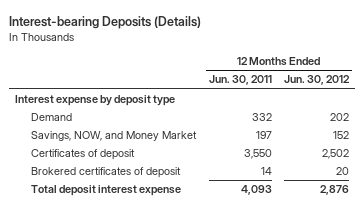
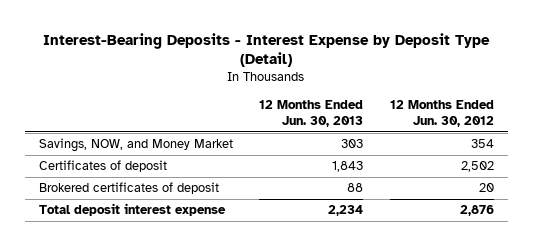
- Interest-bearing Deposits (Details)
+ Interest-Bearing Deposits - Interest Expense by Deposit Type (Detail)
- | 12 Months Ended Jun. 30, 2011 | 12 Months Ended Jun. 30, 2012
+ | 12 Months Ended Jun. 30, 2013 | 12 Months Ended Jun. 30, 2012
- Interest expense by deposit type
- Demand | 332 | 202
- Savings, NOW, and Money Market | 197 | 152
+ Savings, NOW, and Money Market | 303 | 354

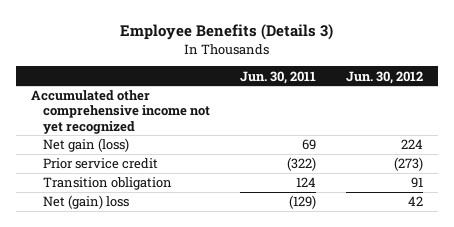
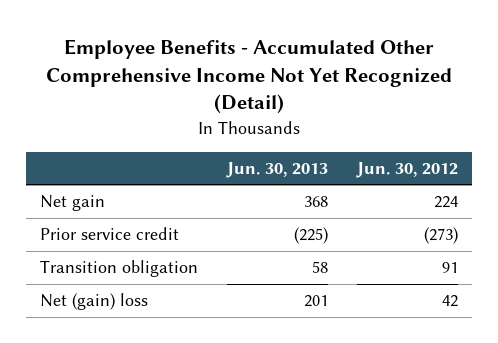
- Employee Benefits (Details 3)
+ Employee Benefits - Accumulated Other Comprehensive Income Not Yet Recognized (Detail)
- | Jun. 30, 2011 | Jun. 30, 2012
+ | Jun. 30, 2013 | Jun. 30, 2012
- Accumulated other comprehensive income not yet recognized
- Net gain (loss) | 69 | 224
+ Net gain | 368 | 224

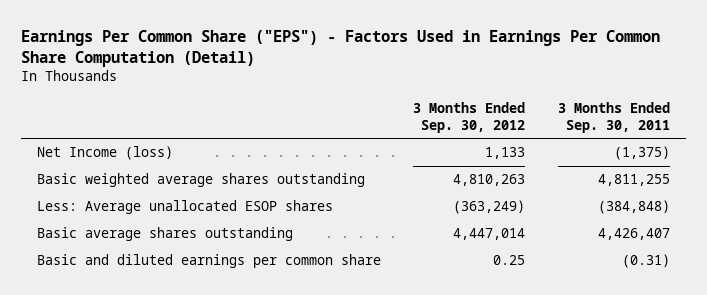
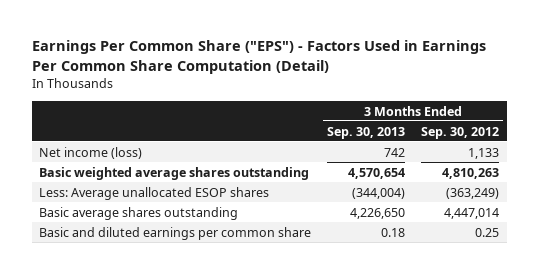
- | 3 Months Ended Sep. 30, 2012 | 3 Months Ended Sep. 30, 2011
+ | 3 Months Ended Sep. 30, 2013 | 3 Months Ended Sep. 30, 2012
- Net Income (loss) | 1,133 | (1,375)
+ Net income (loss) | 742 | 1,133

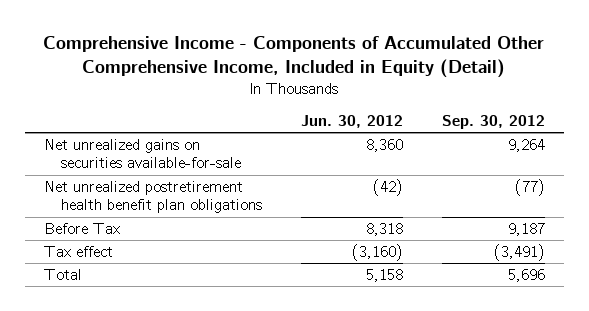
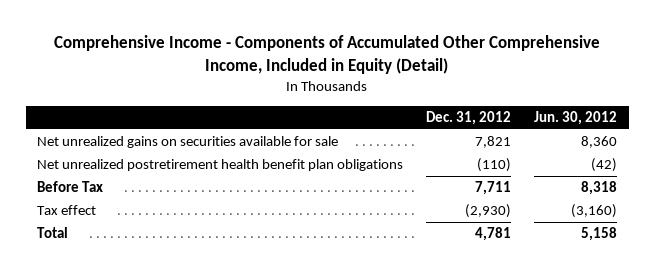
- | Jun. 30, 2012 | Sep. 30, 2012
+ | Dec. 31, 2012 | Jun. 30, 2012
- Net unrealized gains on securities available-for-sale | 8,360 | 9,264
+ Net unrealized gains on securities available for sale | 7,821 | 8,360

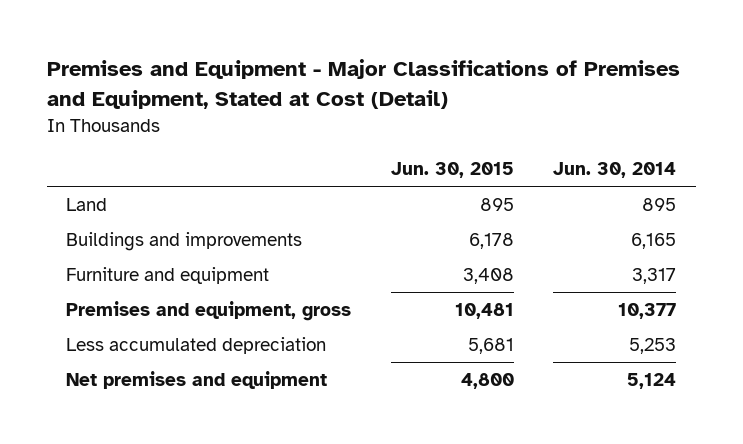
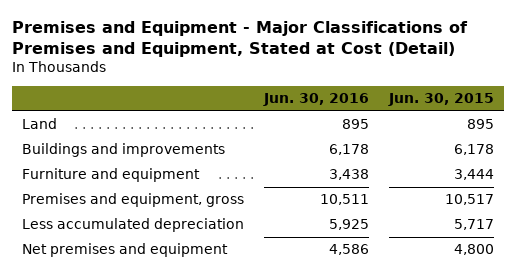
- | Jun. 30, 2015 | Jun. 30, 2014
+ | Jun. 30, 2016 | Jun. 30, 2015
- Furniture and equipment | 3,408 | 3,317
- Premises and equipment, gross | 10,481 | 10,377
- Less accumulated depreciation | 5,681 | 5,253
+ Furniture and equipment | 3,438 | 3,444
+ Premises and equipment, gross | 10,511 | 10,517
+ Less accumulated depreciation | 5,925 | 5,717

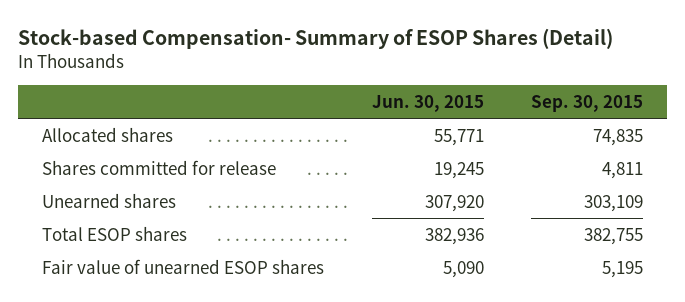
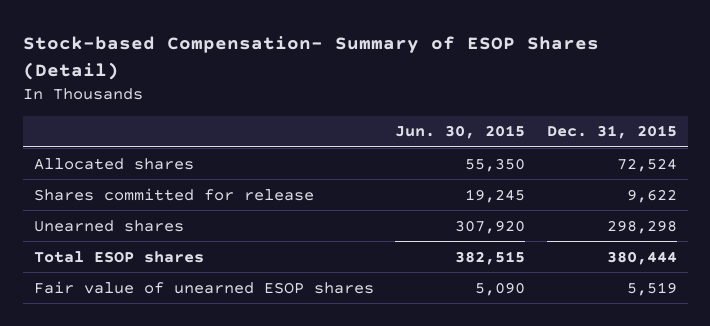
- | Jun. 30, 2015 | Sep. 30, 2015
+ | Jun. 30, 2015 | Dec. 31, 2015
- Allocated shares | 55,771 | 74,835
+ Allocated shares | 55,350 | 72,524
- Total ESOP shares | 382,936 | 382,755
+ Total ESOP shares | 382,515 | 380,444

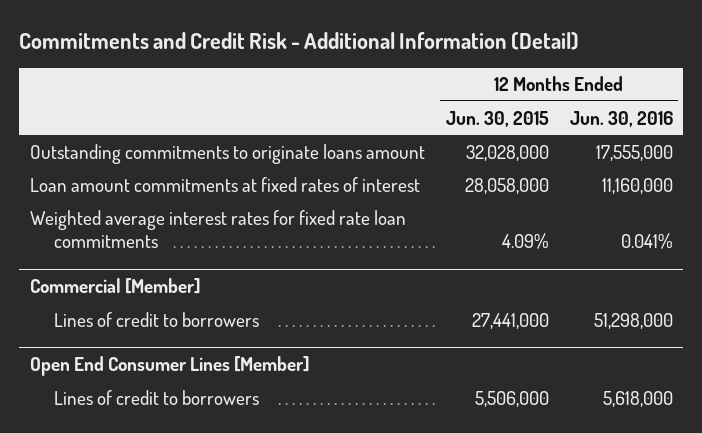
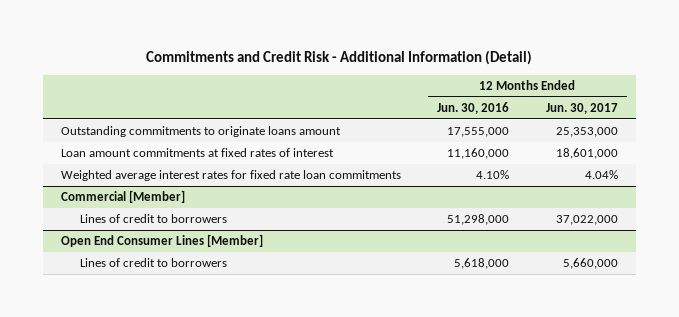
- | 12 Months Ended Jun. 30, 2015 | 12 Months Ended Jun. 30, 2016
+ | 12 Months Ended Jun. 30, 2016 | 12 Months Ended Jun. 30, 2017
- Weighted average interest rates for fixed rate loan commitments | 4.09% | 0.041%
+ Weighted average interest rates for fixed rate loan commitments | 4.10% | 4.04%

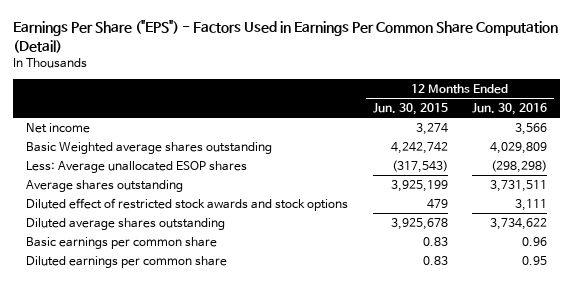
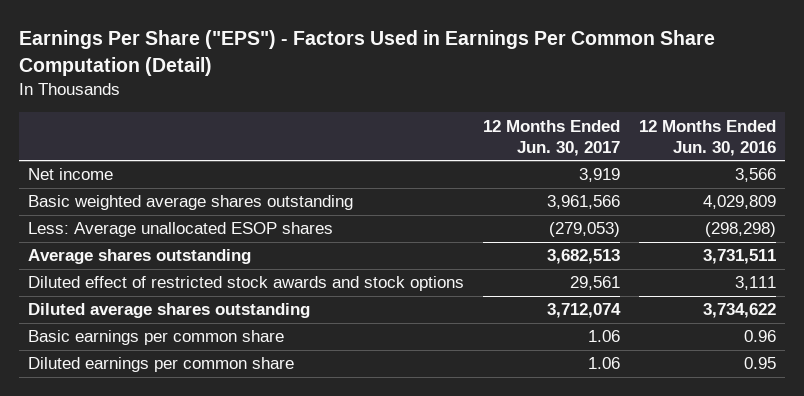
- | 12 Months Ended Jun. 30, 2015 | 12 Months Ended Jun. 30, 2016
+ | 12 Months Ended Jun. 30, 2017 | 12 Months Ended Jun. 30, 2016
- Basic Weighted average shares outstanding | 4,242,742 | 4,029,809
+ Basic weighted average shares outstanding | 3,961,566 | 4,029,809

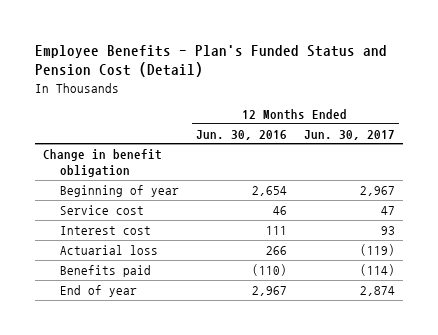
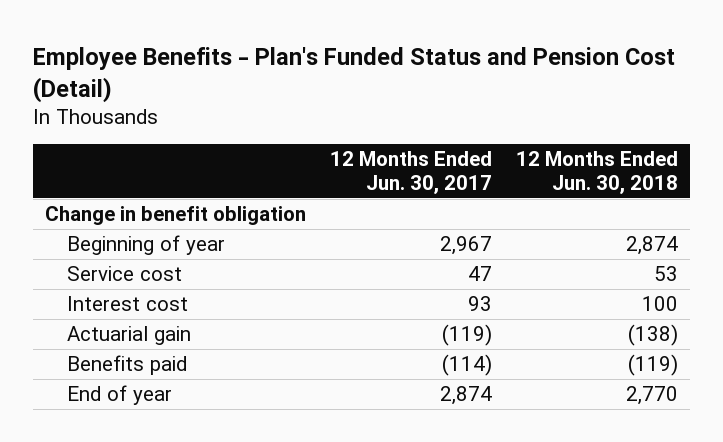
- | 12 Months Ended Jun. 30, 2016 | 12 Months Ended Jun. 30, 2017
+ | 12 Months Ended Jun. 30, 2017 | 12 Months Ended Jun. 30, 2018
- Actuarial loss | 266 | (119)
+ Actuarial gain | (119) | (138)

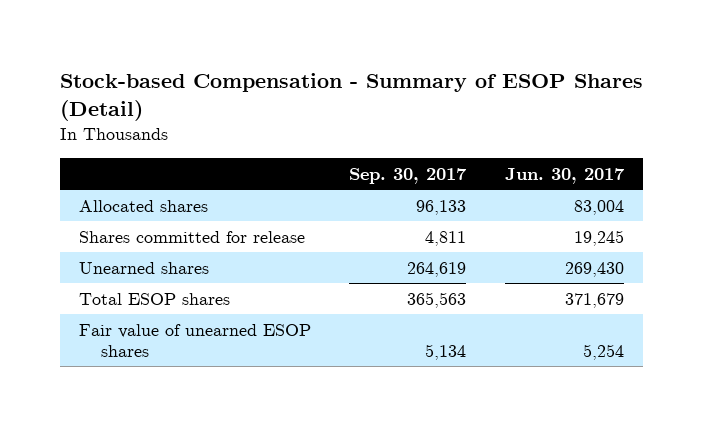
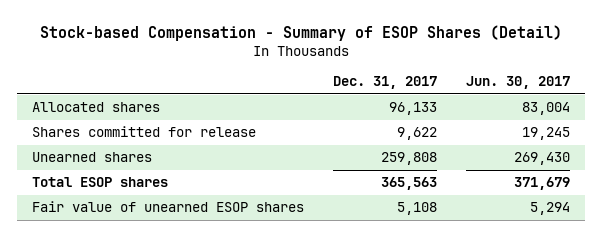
- | Sep. 30, 2017 | Jun. 30, 2017
+ | Dec. 31, 2017 | Jun. 30, 2017
- Fair value of unearned ESOP shares | 5,134 | 5,254
+ Fair value of unearned ESOP shares | 5,108 | 5,294

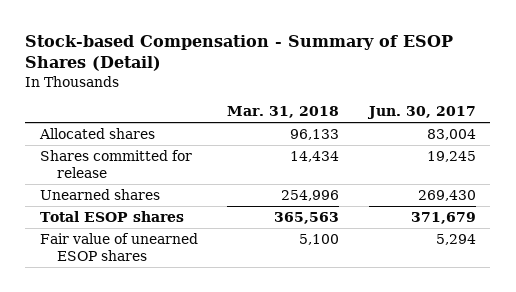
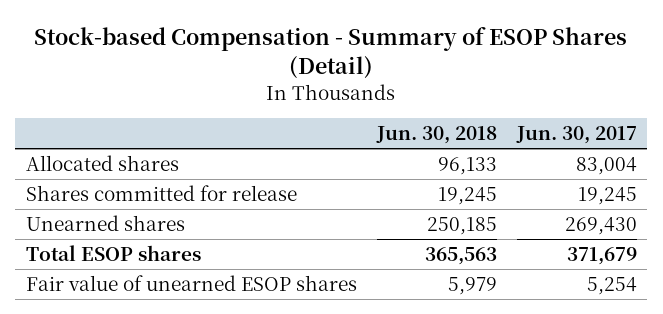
- | Mar. 31, 2018 | Jun. 30, 2017
+ | Jun. 30, 2018 | Jun. 30, 2017
- Fair value of unearned ESOP shares | 5,100 | 5,294
+ Fair value of unearned ESOP shares | 5,979 | 5,254

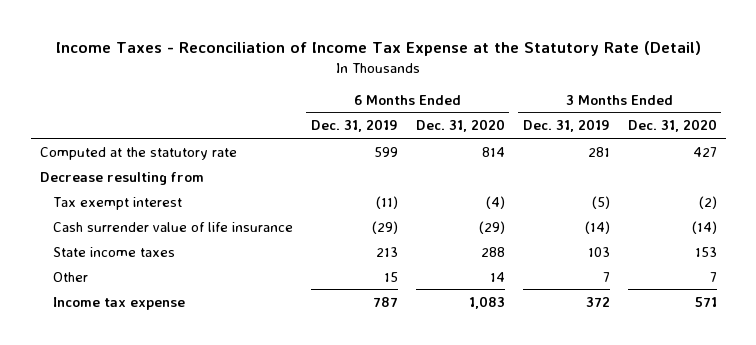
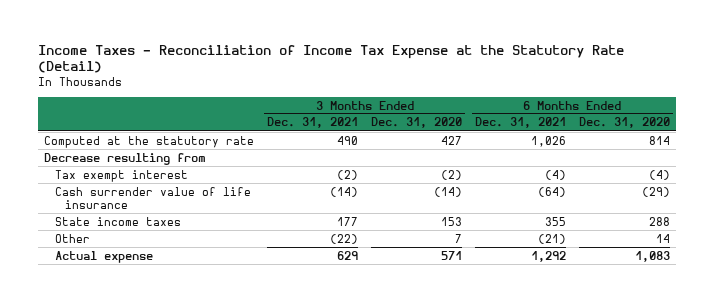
- | 6 Months Ended Dec. 31, 2019 | 6 Months Ended Dec. 31, 2020 | 3 Months Ended Dec. 31, 2019 | 3 Months Ended Dec. 31, 2020
+ | 3 Months Ended Dec. 31, 2021 | 3 Months Ended Dec. 31, 2020 | 6 Months Ended Dec. 31, 2021 | 6 Months Ended Dec. 31, 2020
- Income tax expense | 787 | 1,083 | 372 | 571
+ Actual expense | 629 | 571 | 1,292 | 1,083

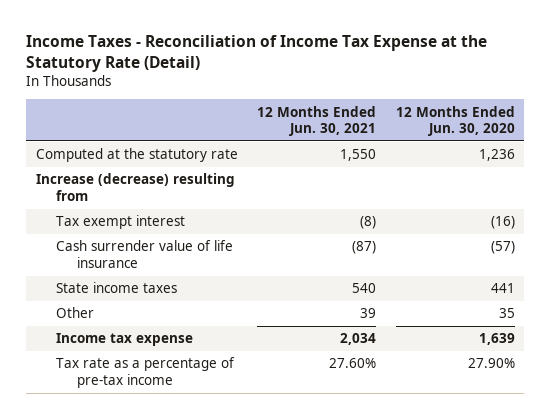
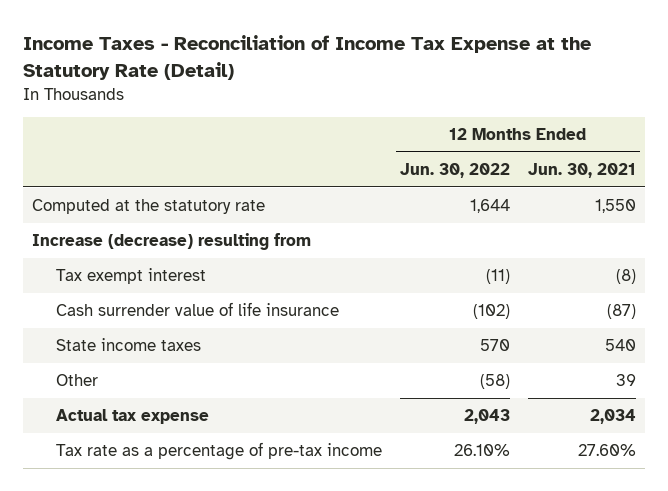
- | 12 Months Ended Jun. 30, 2021 | 12 Months Ended Jun. 30, 2020
+ | 12 Months Ended Jun. 30, 2022 | 12 Months Ended Jun. 30, 2021
- Income tax expense | 2,034 | 1,639
+ Actual tax expense | 2,043 | 2,034

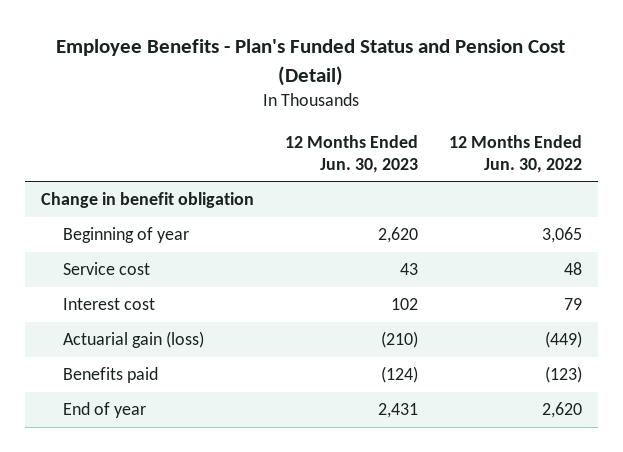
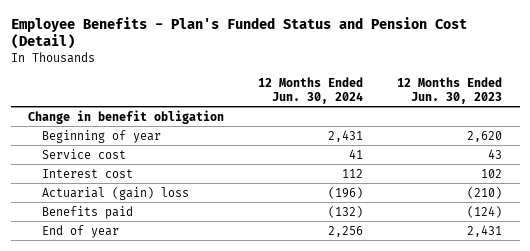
- | 12 Months Ended Jun. 30, 2023 | 12 Months Ended Jun. 30, 2022
+ | 12 Months Ended Jun. 30, 2024 | 12 Months Ended Jun. 30, 2023
- Actuarial gain (loss) | (210) | (449)
+ Actuarial (gain) loss | (196) | (210)

